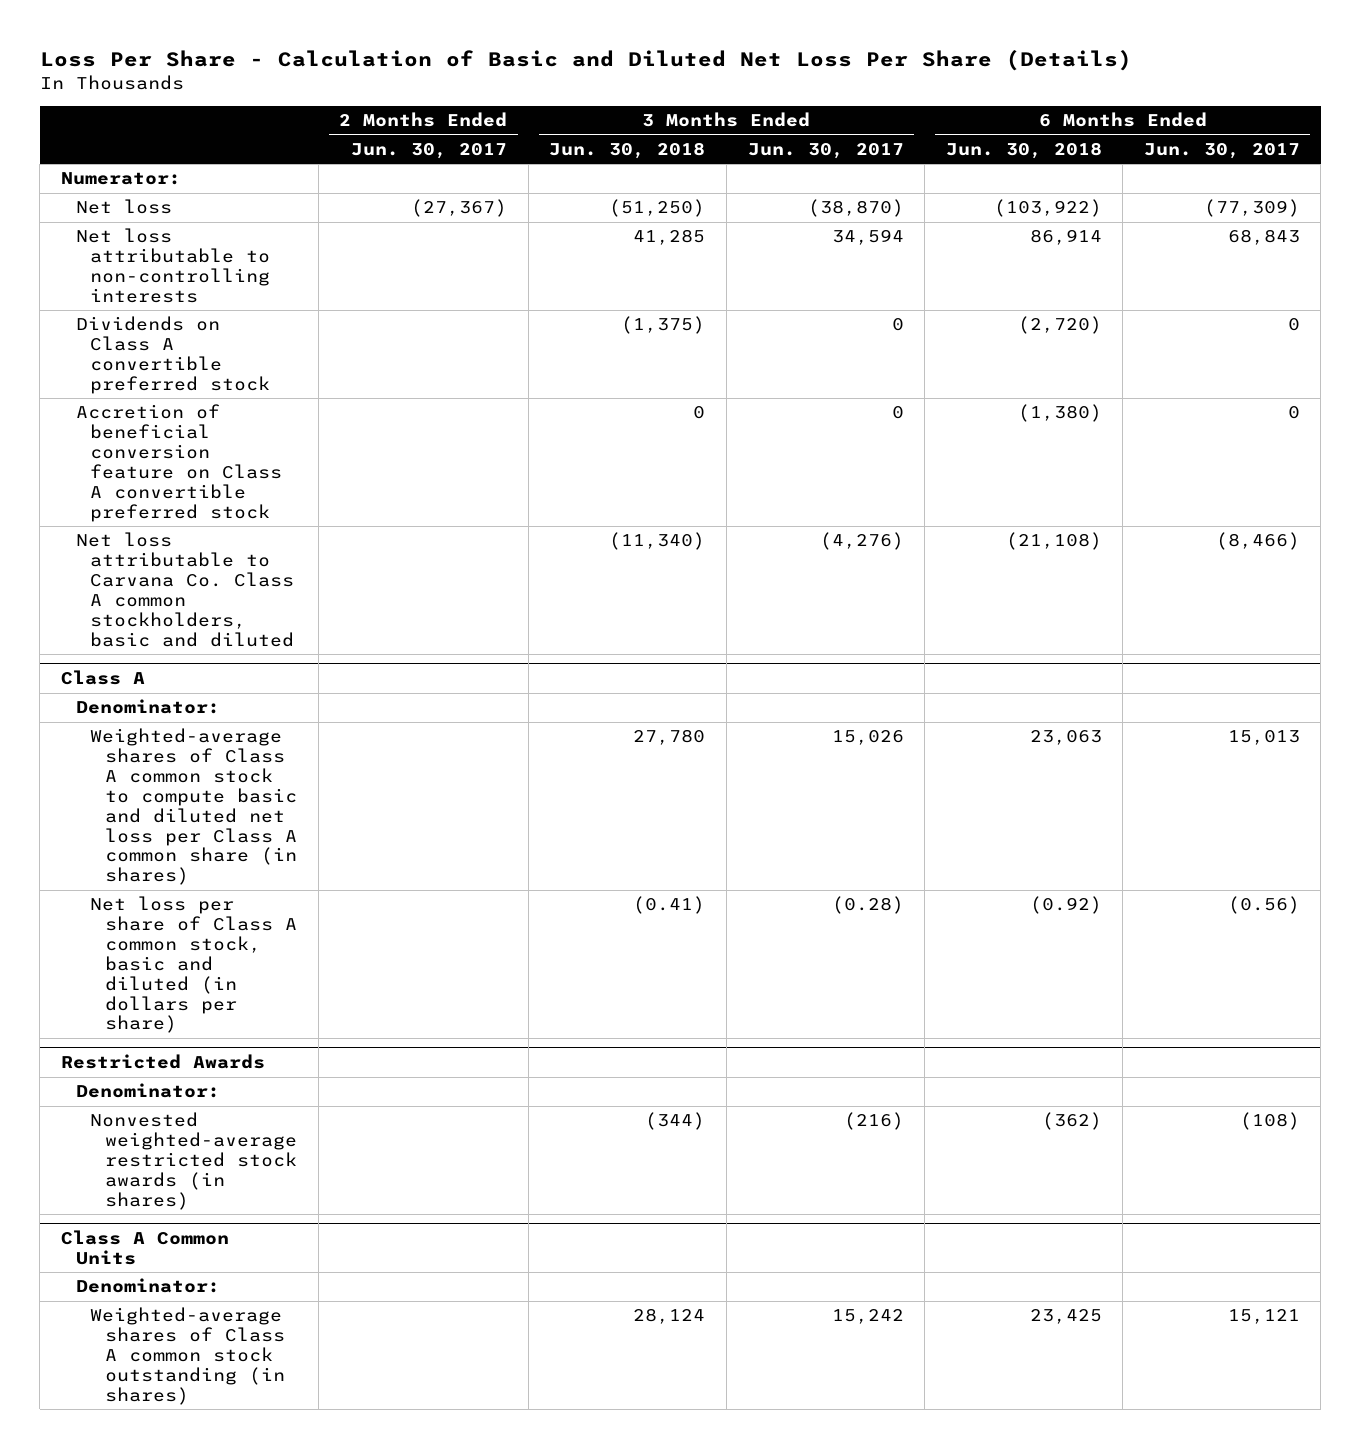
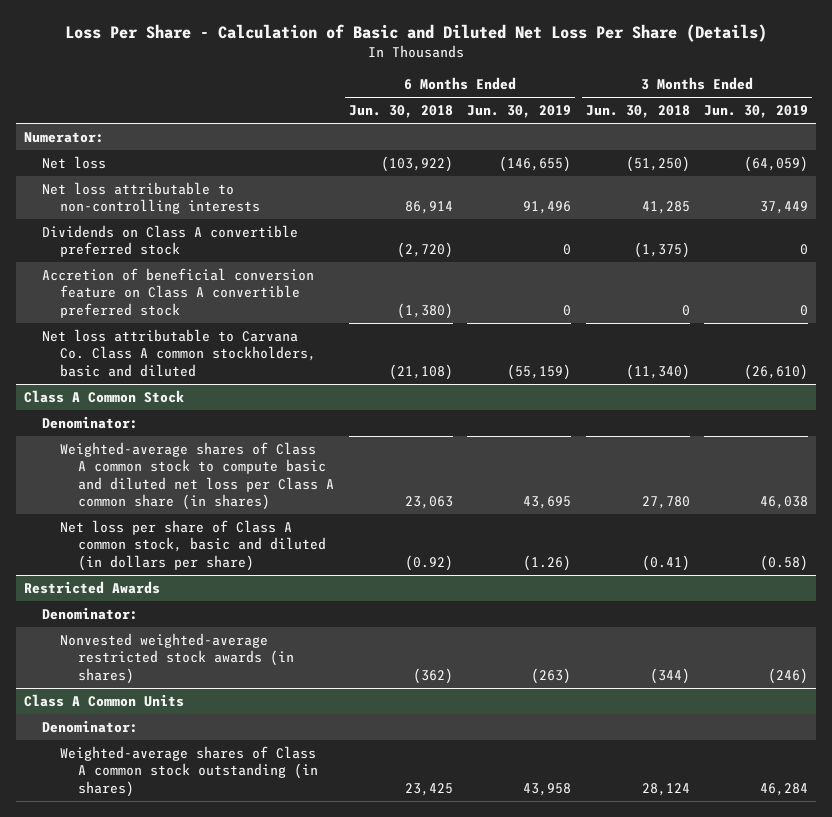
- | 2 Months Ended Jun. 30, 2017 | 3 Months Ended Jun. 30, 2018 | 3 Months Ended Jun. 30, 2017 | 6 Months Ended Jun. 30, 2018 | 6 Months Ended Jun. 30, 2017
+ | 6 Months Ended Jun. 30, 2018 | 6 Months Ended Jun. 30, 2019 | 3 Months Ended Jun. 30, 2018 | 3 Months Ended Jun. 30, 2019
- Class A
+ Class A Common Stock

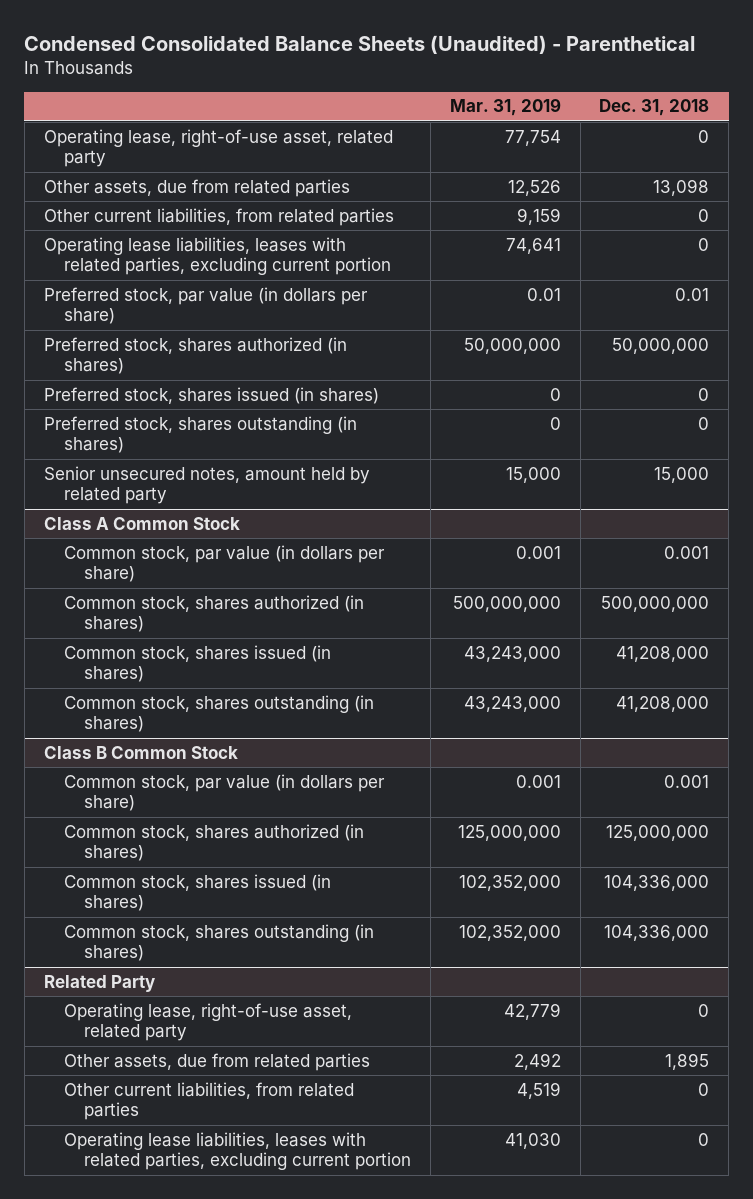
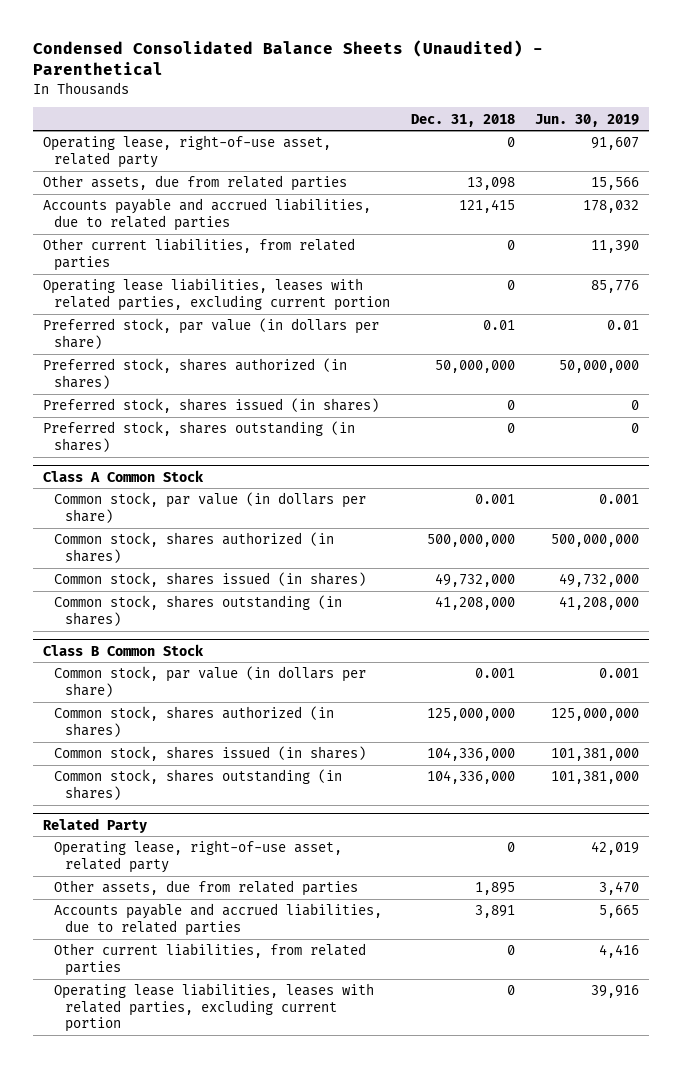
- | Mar. 31, 2019 | Dec. 31, 2018
+ | Dec. 31, 2018 | Jun. 30, 2019
+ Accounts payable and accrued liabilities, due to related parties | 121,415 | 178,032
- Senior unsecured notes, amount held by related party | 15,000 | 15,000
@ Class A Common Stock
- Common stock, shares issued (in shares) | 43,243,000 | 41,208,000
+ Common stock, shares issued (in shares) | 49,732,000 | 49,732,000
@ Related Party
+ Accounts payable and accrued liabilities, due to related parties | 3,891 | 5,665

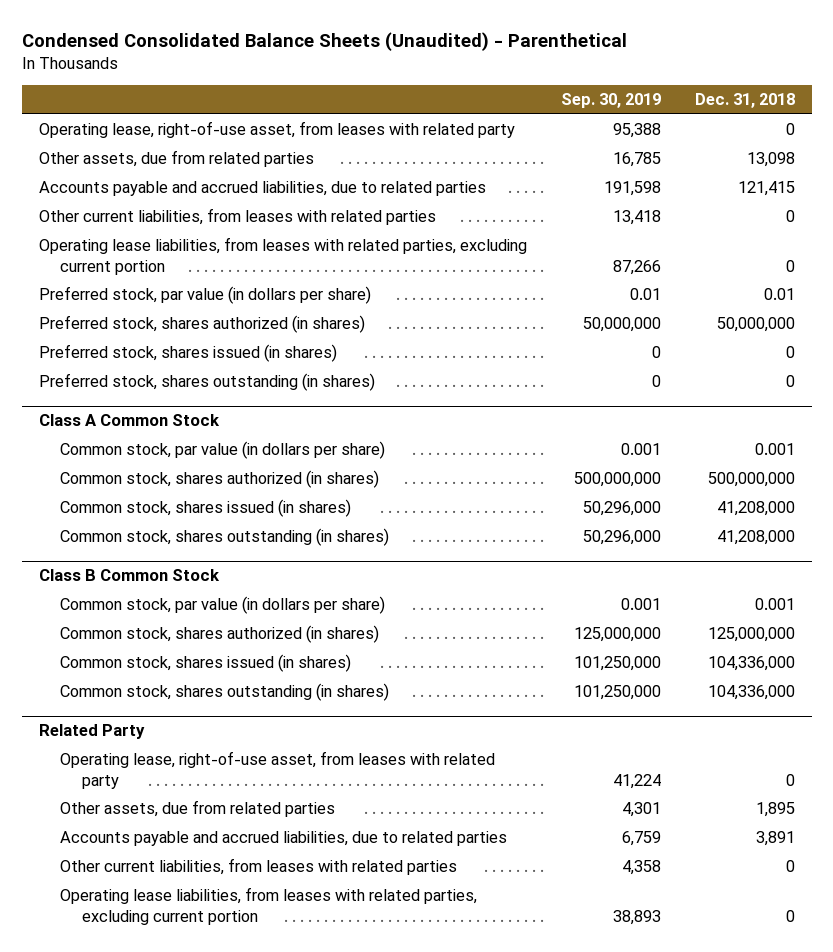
- | Dec. 31, 2018 | Jun. 30, 2019
+ | Sep. 30, 2019 | Dec. 31, 2018
- Operating lease, right-of-use asset, related party | 0 | 91,607
+ Operating lease, right-of-use asset, from leases with related party | 95,388 | 0
- Other current liabilities, from related parties | 0 | 11,390
- Operating lease liabilities, leases with related parties, excluding current portion | 0 | 85,776
+ Other current liabilities, from leases with related parties | 13,418 | 0
+ Operating lease liabilities, from leases with related parties, excluding current portion | 87,266 | 0
@ Class A Common Stock
- Common stock, shares issued (in shares) | 49,732,000 | 49,732,000
+ Common stock, shares issued (in shares) | 50,296,000 | 41,208,000
@ Related Party
- Operating lease, right-of-use asset, related party | 0 | 42,019
+ Operating lease, right-of-use asset, from leases with related party | 41,224 | 0
- Other current liabilities, from related parties | 0 | 4,416
- Operating lease liabilities, leases with related parties, excluding current portion | 0 | 39,916
+ Other current liabilities, from leases with related parties | 4,358 | 0
+ Operating lease liabilities, from leases with related parties, excluding current portion | 38,893 | 0

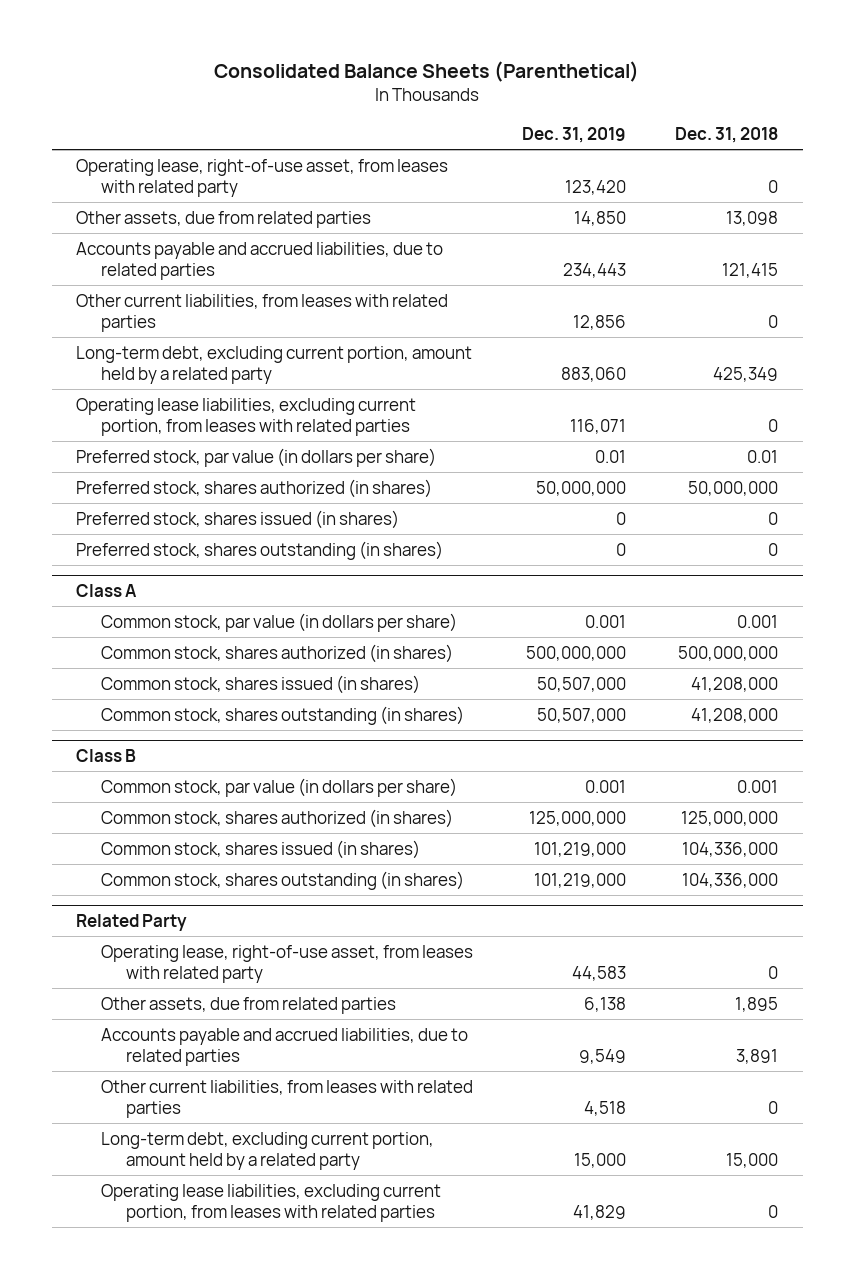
- Condensed Consolidated Balance Sheets (Unaudited) - Parenthetical
+ Consolidated Balance Sheets (Parenthetical)
- | Sep. 30, 2019 | Dec. 31, 2018
+ | Dec. 31, 2019 | Dec. 31, 2018
- Operating lease liabilities, from leases with related parties, excluding current portion | 87,266 | 0
+ Long-term debt, excluding current portion, amount held by a related party | 883,060 | 425,349
+ Operating lease liabilities, excluding current portion, from leases with related parties | 116,071 | 0
- Class A Common Stock
+ Class A
- Class B Common Stock
+ Class B
@ Related Party
- Operating lease liabilities, from leases with related parties, excluding current portion | 38,893 | 0
+ Long-term debt, excluding current portion, amount held by a related party | 15,000 | 15,000
+ Operating lease liabilities, excluding current portion, from leases with related parties | 41,829 | 0

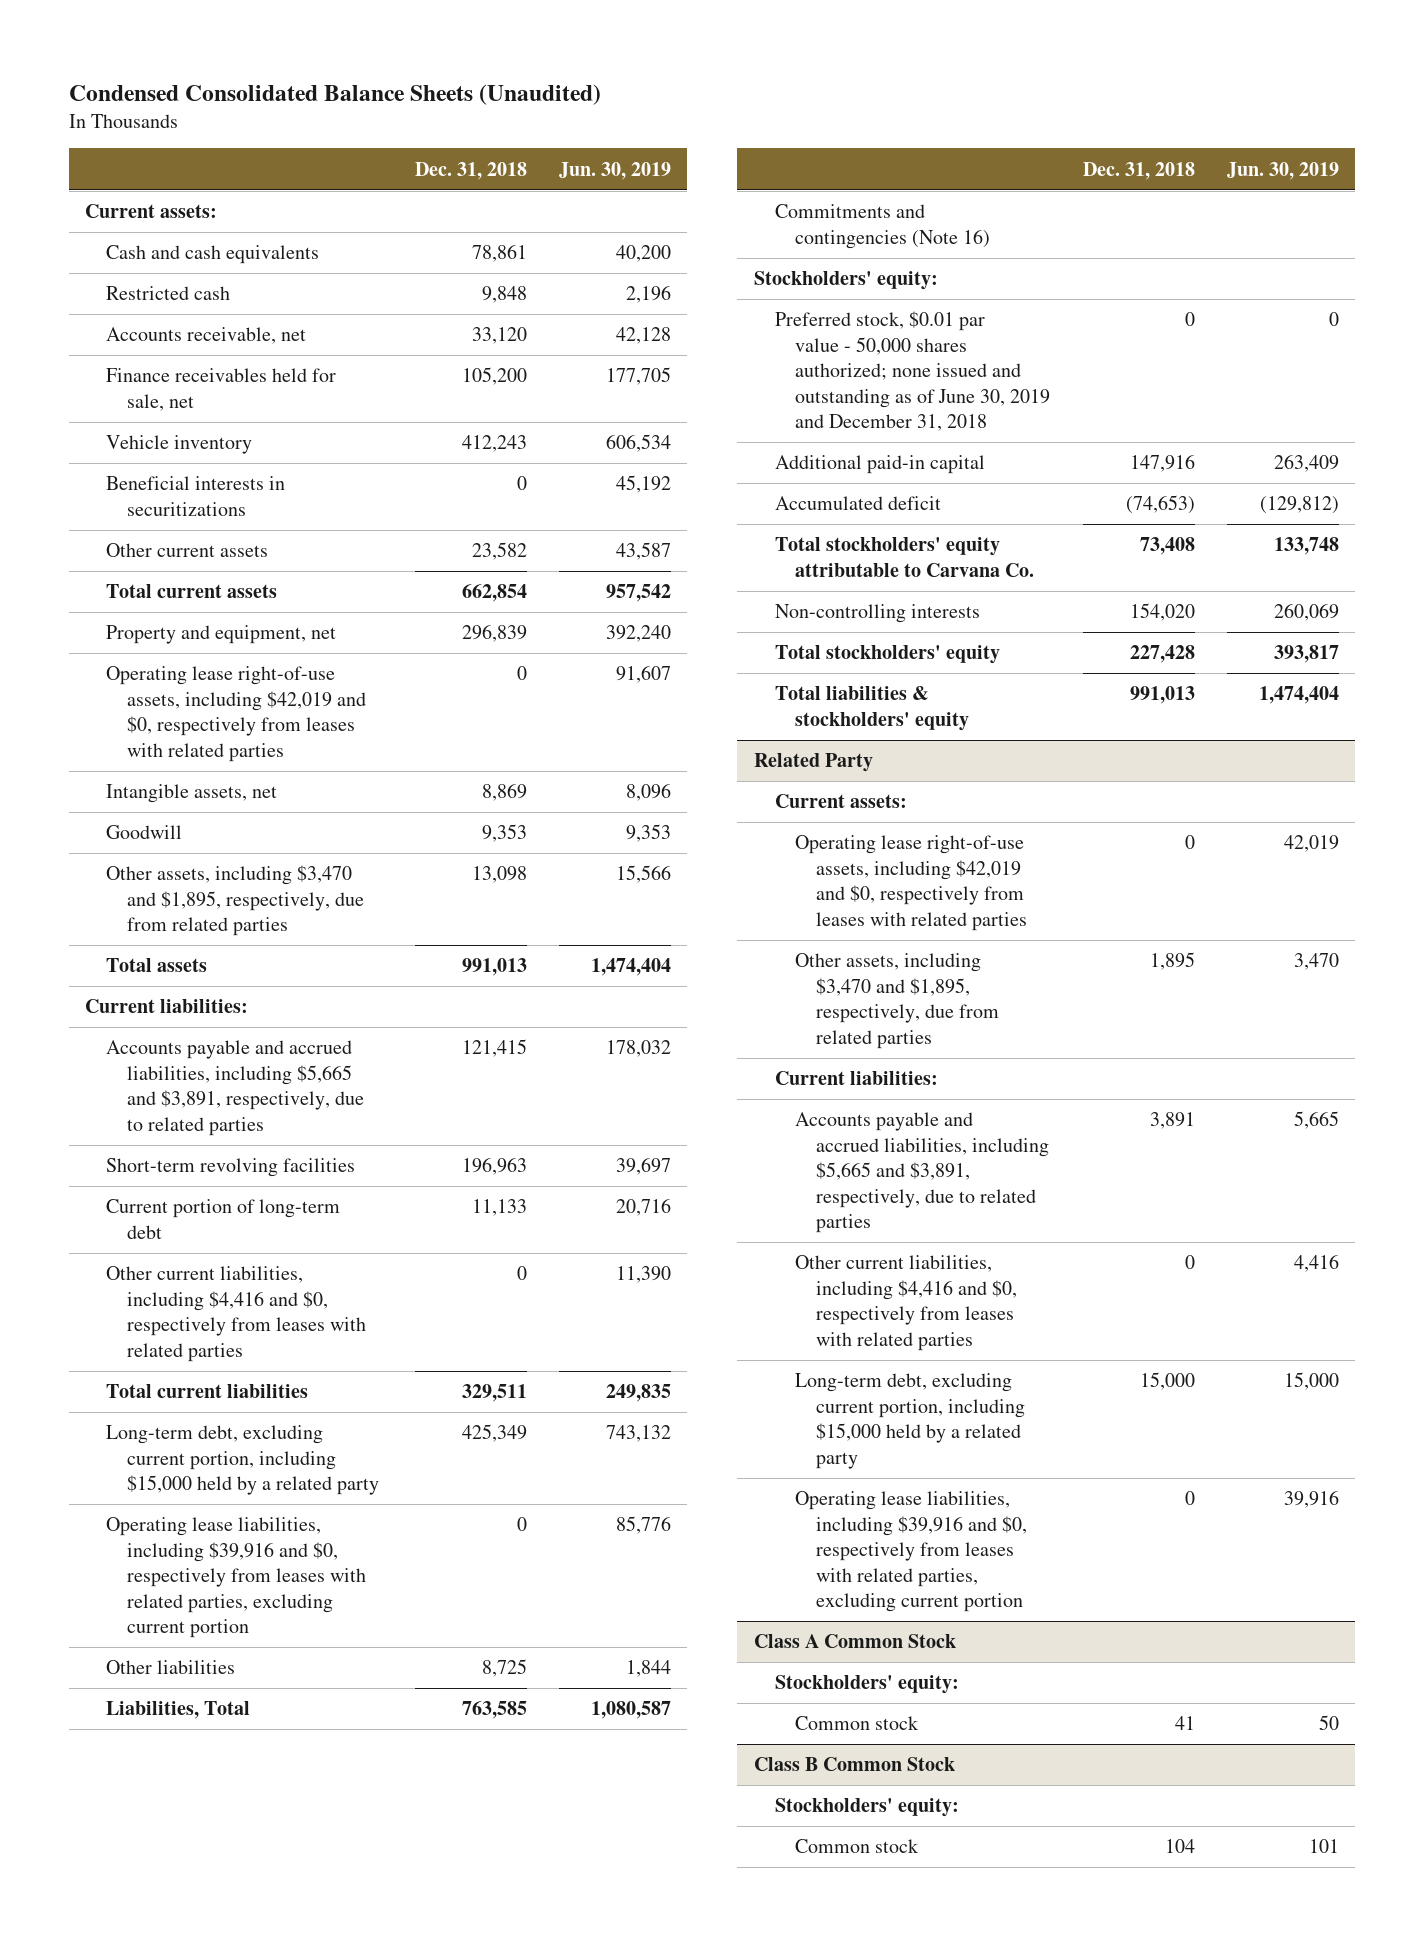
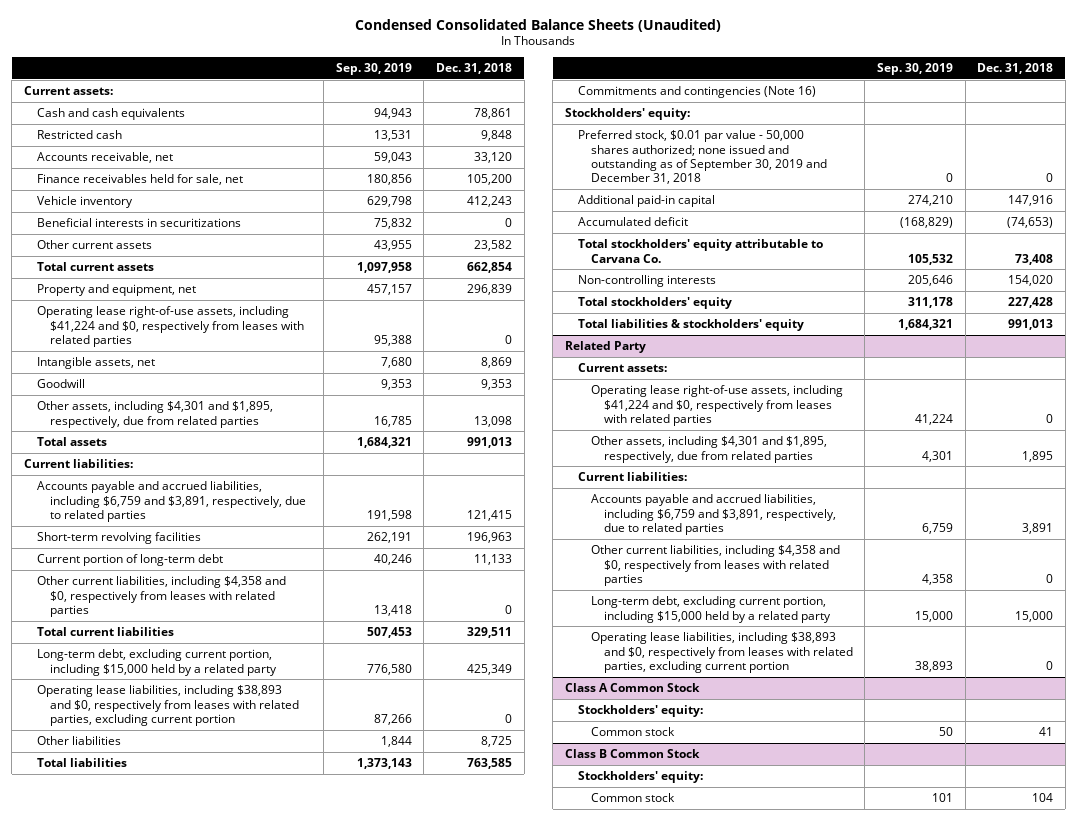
- | Dec. 31, 2018 | Jun. 30, 2019
+ | Sep. 30, 2019 | Dec. 31, 2018
- Operating lease right-of-use assets, including $42,019 and $0, respectively from leases with related parties | 0 | 91,607
+ Operating lease right-of-use assets, including $41,224 and $0, respectively from leases with related parties | 95,388 | 0
- Other assets, including $3,470 and $1,895, respectively, due from related parties | 13,098 | 15,566
+ Other assets, including $4,301 and $1,895, respectively, due from related parties | 16,785 | 13,098
- Accounts payable and accrued liabilities, including $5,665 and $3,891, respectively, due to related parties | 121,415 | 178,032
+ Accounts payable and accrued liabilities, including $6,759 and $3,891, respectively, due to related parties | 191,598 | 121,415
- Other current liabilities, including $4,416 and $0, respectively from leases with related parties | 0 | 11,390
+ Other current liabilities, including $4,358 and $0, respectively from leases with related parties | 13,418 | 0
- Operating lease liabilities, including $39,916 and $0, respectively from leases with related parties, excluding current portion | 0 | 85,776
+ Operating lease liabilities, including $38,893 and $0, respectively from leases with related parties, excluding current portion | 87,266 | 0
- Liabilities, Total | 763,585 | 1,080,587
+ Total liabilities | 1,373,143 | 763,585
- Preferred stock, $0.01 par value - 50,000 shares authorized; none issued and outstanding as of June 30, 2019 and December 31, 2018 | 0 | 0
+ Preferred stock, $0.01 par value - 50,000 shares authorized; none issued and outstanding as of September 30, 2019 and December 31, 2018 | 0 | 0
@ Related Party
- Operating lease right-of-use assets, including $42,019 and $0, respectively from leases with related parties | 0 | 42,019
- Other assets, including $3,470 and $1,895, respectively, due from related parties | 1,895 | 3,470
+ Operating lease right-of-use assets, including $41,224 and $0, respectively from leases with related parties | 41,224 | 0
+ Other assets, including $4,301 and $1,895, respectively, due from related parties | 4,301 | 1,895
- Accounts payable and accrued liabilities, including $5,665 and $3,891, respectively, due to related parties | 3,891 | 5,665
- Other current liabilities, including $4,416 and $0, respectively from leases with related parties | 0 | 4,416
+ Accounts payable and accrued liabilities, including $6,759 and $3,891, respectively, due to related parties | 6,759 | 3,891
+ Other current liabilities, including $4,358 and $0, respectively from leases with related parties | 4,358 | 0
- Operating lease liabilities, including $39,916 and $0, respectively from leases with related parties, excluding current portion | 0 | 39,916
+ Operating lease liabilities, including $38,893 and $0, respectively from leases with related parties, excluding current portion | 38,893 | 0

